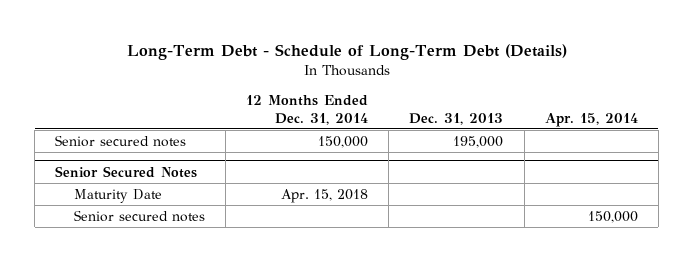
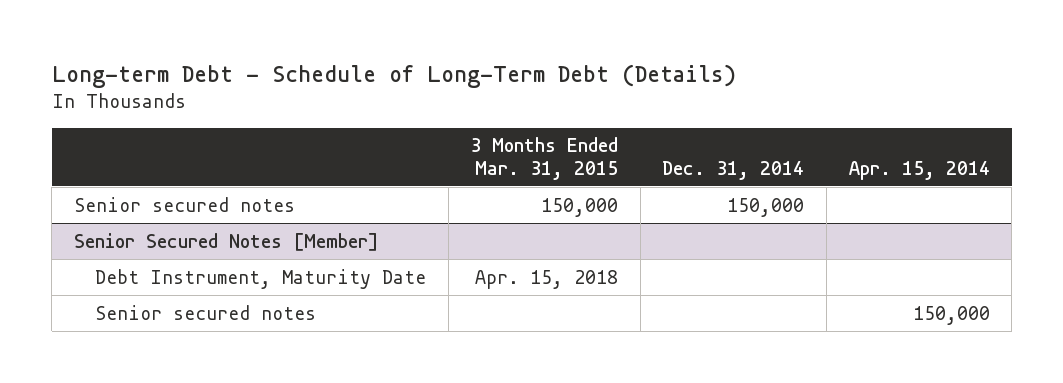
- Long-Term Debt - Schedule of Long-Term Debt (Details)
+ Long-term Debt - Schedule of Long-Term Debt (Details)
- | 12 Months Ended Dec. 31, 2014 | Dec. 31, 2013 | Apr. 15, 2014
+ | 3 Months Ended Mar. 31, 2015 | Dec. 31, 2014 | Apr. 15, 2014
- Senior Secured Notes
- Maturity Date | Apr. 15, 2018 | |
+ Senior Secured Notes [Member]
+ Debt Instrument, Maturity Date | Apr. 15, 2018 | |

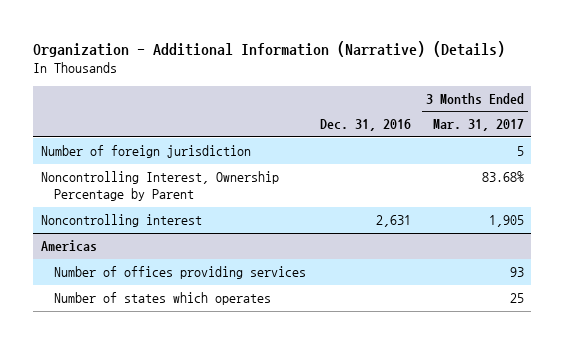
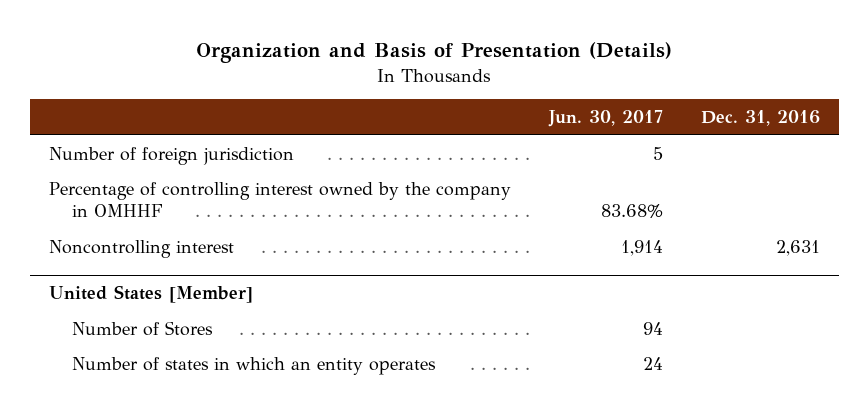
- Organization - Additional Information (Narrative) (Details)
+ Organization and Basis of Presentation (Details)
- | Dec. 31, 2016 | 3 Months Ended Mar. 31, 2017
+ | Jun. 30, 2017 | Dec. 31, 2016
- Noncontrolling Interest, Ownership Percentage by Parent | | 83.68%
+ Percentage of controlling interest owned by the company in OMHHF | 83.68% |
- Americas
- Number of offices providing services | | 93
- Number of states which operates | | 25
+ United States [Member]
+ Number of Stores | 94 |
+ Number of states in which an entity operates | 24 |

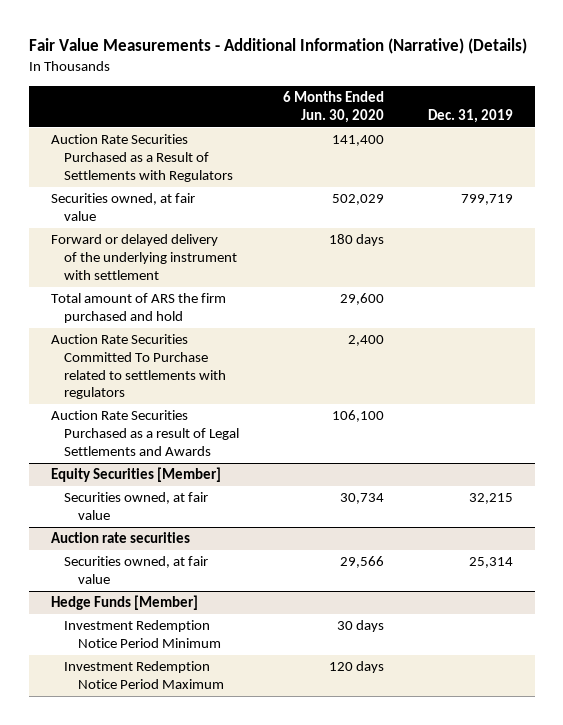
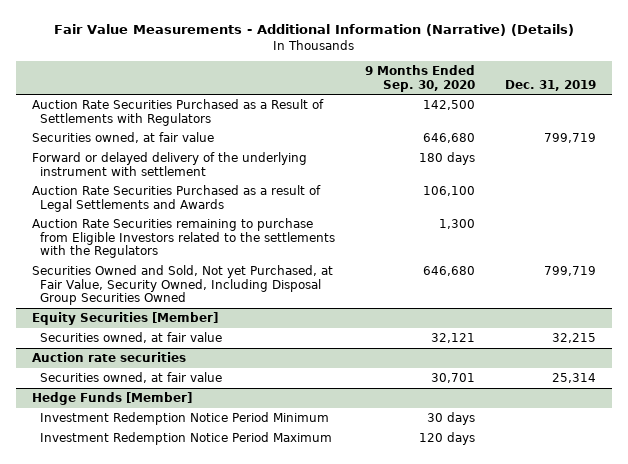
- | 6 Months Ended Jun. 30, 2020 | Dec. 31, 2019
+ | 9 Months Ended Sep. 30, 2020 | Dec. 31, 2019
- Total amount of ARS the firm purchased and hold | 29,600 |
- Auction Rate Securities Committed To Purchase related to settlements with regulators | 2,400 |
+ Auction Rate Securities remaining to purchase from Eligible Investors related to the settlements with the Regulators | 1,300 |
+ Securities Owned and Sold, Not yet Purchased, at Fair Value, Security Owned, Including Disposal Group Securities Owned | 646,680 | 799,719

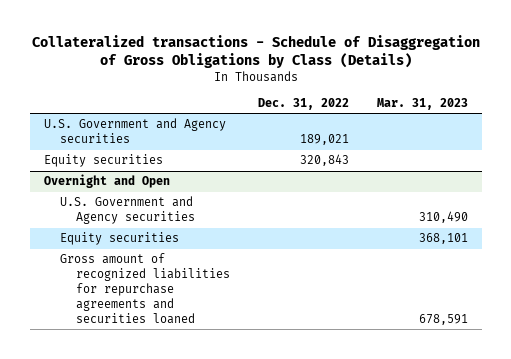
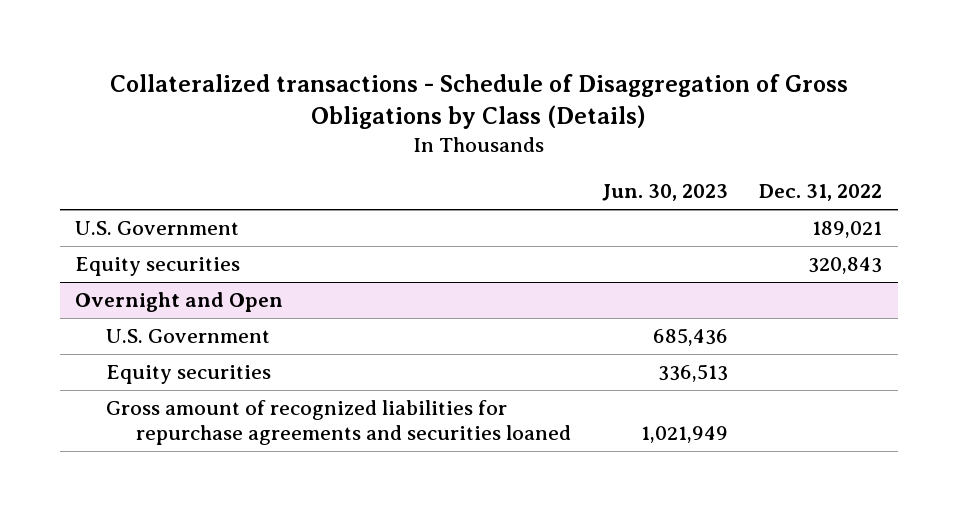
- | Dec. 31, 2022 | Mar. 31, 2023
+ | Jun. 30, 2023 | Dec. 31, 2022
- U.S. Government and Agency securities | 189,021 |
+ U.S. Government | | 189,021
@ Overnight and Open
- U.S. Government and Agency securities | | 310,490
+ U.S. Government | 685,436 |

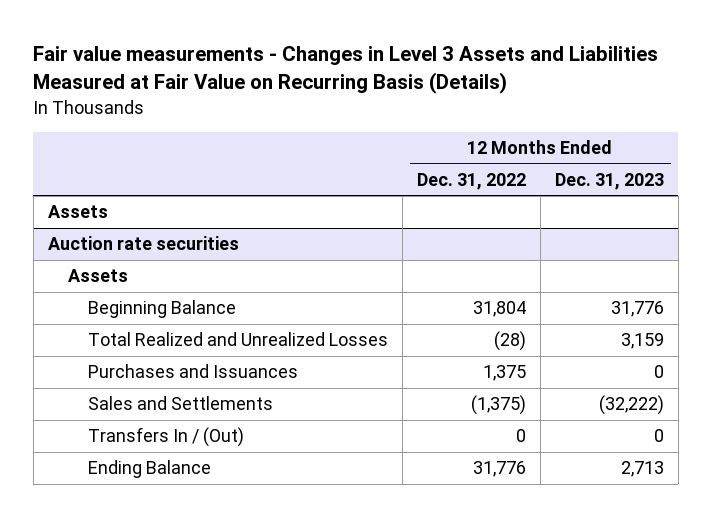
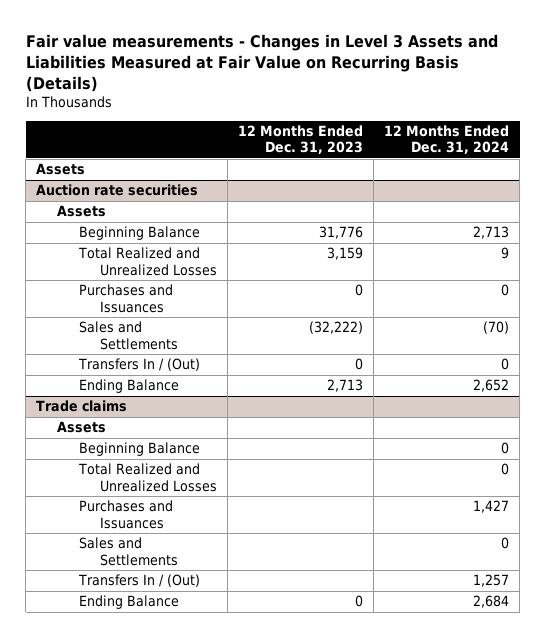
- | 12 Months Ended Dec. 31, 2022 | 12 Months Ended Dec. 31, 2023
+ | 12 Months Ended Dec. 31, 2023 | 12 Months Ended Dec. 31, 2024
+ Trade claims
+ Assets
+ Beginning Balance | | 0
+ Total Realized and Unrealized Losses | | 0
+ Purchases and Issuances | | 1,427
+ Sales and Settlements | | 0
+ Transfers In / (Out) | | 1,257
+ Ending Balance | 0 | 2,684

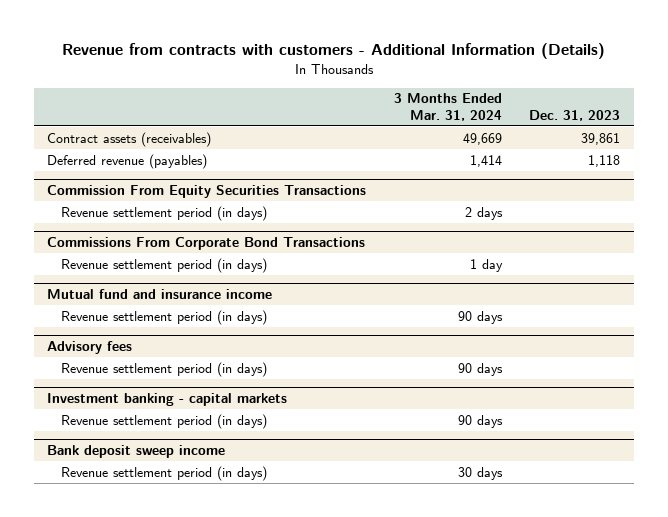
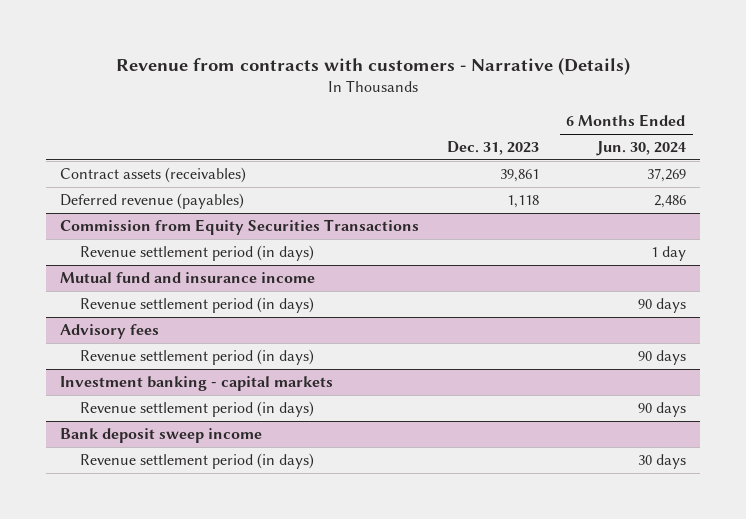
- Revenue from contracts with customers - Additional Information (Details)
+ Revenue from contracts with customers - Narrative (Details)
- | 3 Months Ended Mar. 31, 2024 | Dec. 31, 2023
+ | Dec. 31, 2023 | 6 Months Ended Jun. 30, 2024
- Commission From Equity Securities Transactions
+ Commission from Equity Securities Transactions
- Commissions From Corporate Bond Transactions
- Revenue settlement period (in days) | 1 day |

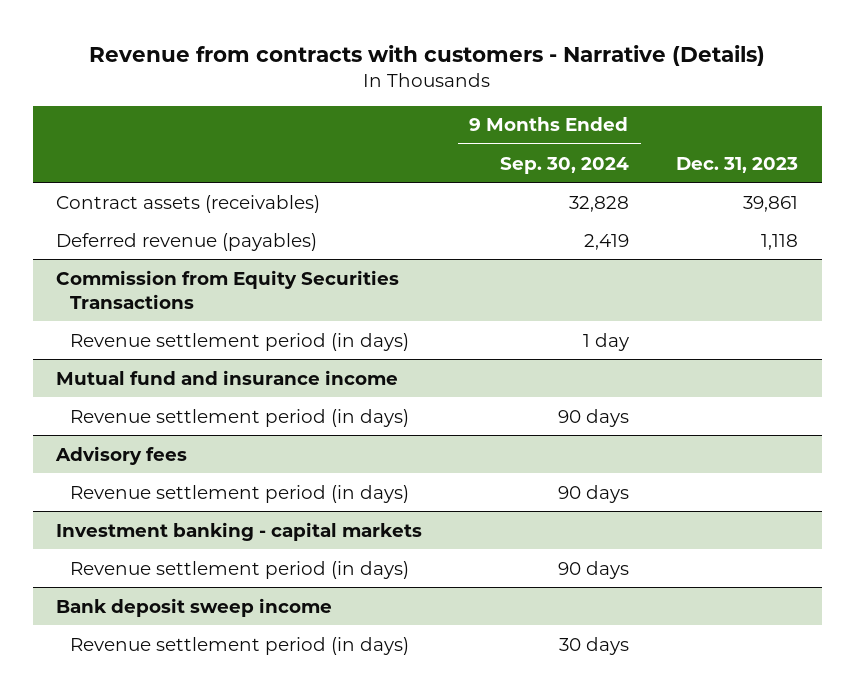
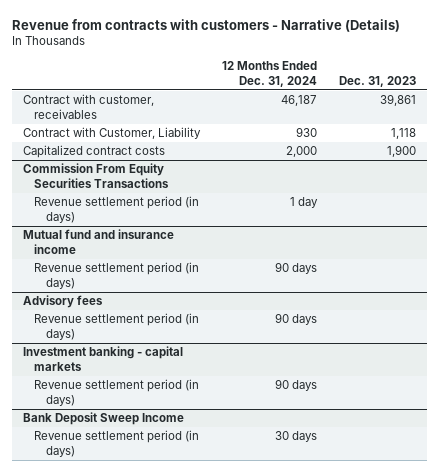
- | 9 Months Ended Sep. 30, 2024 | Dec. 31, 2023
+ | 12 Months Ended Dec. 31, 2024 | Dec. 31, 2023
- Contract assets (receivables) | 32,828 | 39,861
- Deferred revenue (payables) | 2,419 | 1,118
- Commission from Equity Securities Transactions
+ Contract with customer, receivables | 46,187 | 39,861
+ Contract with Customer, Liability | 930 | 1,118
+ Capitalized contract costs | 2,000 | 1,900
+ Commission From Equity Securities Transactions
- Bank deposit sweep income
+ Bank Deposit Sweep Income

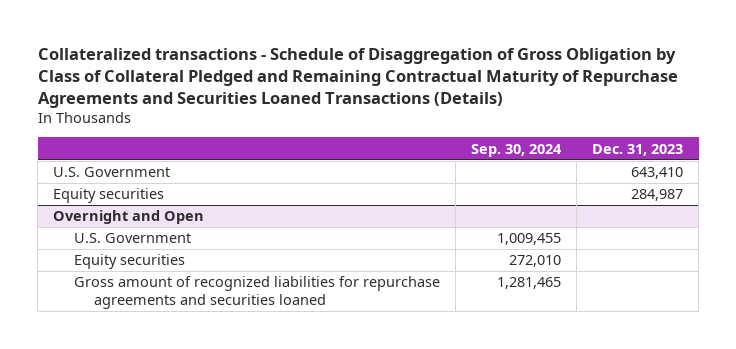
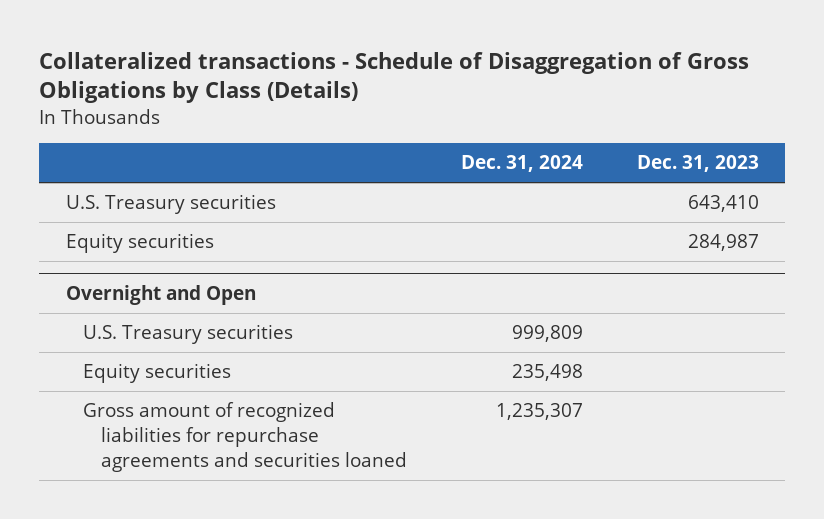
- Collateralized transactions - Schedule of Disaggregation of Gross Obligation by Class of Collateral Pledged and Remaining Contractual Maturity of Repurchase Agreements and Securities Loaned Transactions (Details)
+ Collateralized transactions - Schedule of Disaggregation of Gross Obligations by Class (Details)
- | Sep. 30, 2024 | Dec. 31, 2023
+ | Dec. 31, 2024 | Dec. 31, 2023
- U.S. Government | | 643,410
+ U.S. Treasury securities | | 643,410
@ Overnight and Open
- U.S. Government | 1,009,455 |
+ U.S. Treasury securities | 999,809 |

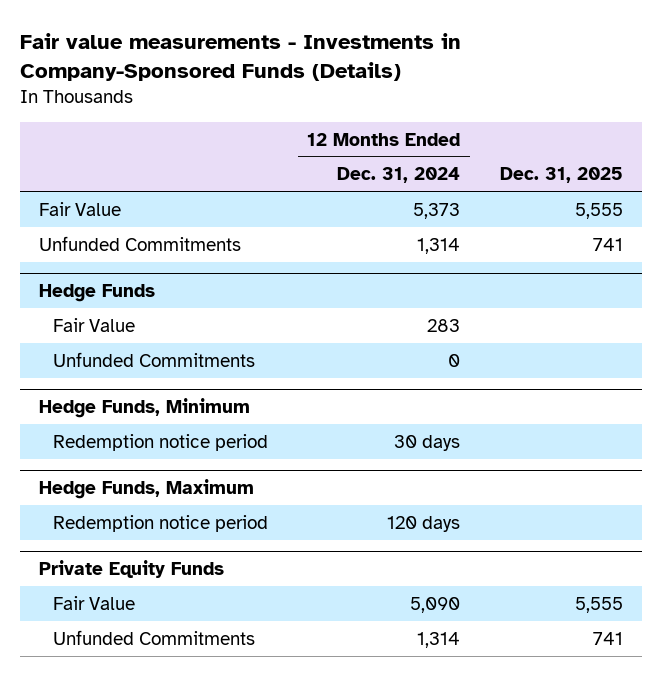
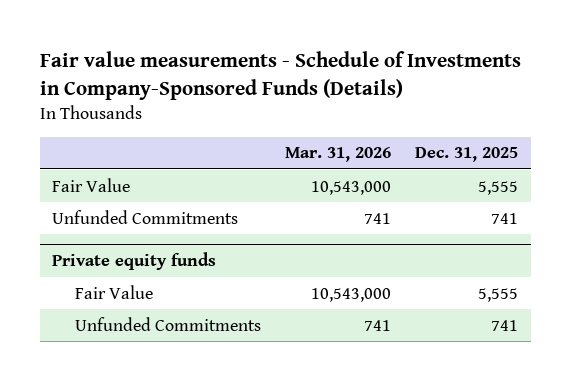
- Fair value measurements - Investments in Company-Sponsored Funds (Details)
+ Fair value measurements - Schedule of Investments in Company-Sponsored Funds (Details)
- | 12 Months Ended Dec. 31, 2024 | Dec. 31, 2025
+ | Mar. 31, 2026 | Dec. 31, 2025
- Hedge Funds
- Fair Value | 283 |
- Unfunded Commitments | 0 |
- Hedge Funds, Minimum
- Redemption notice period | 30 days |
- Hedge Funds, Maximum
- Redemption notice period | 120 days |
- Private Equity Funds
+ Private equity funds

